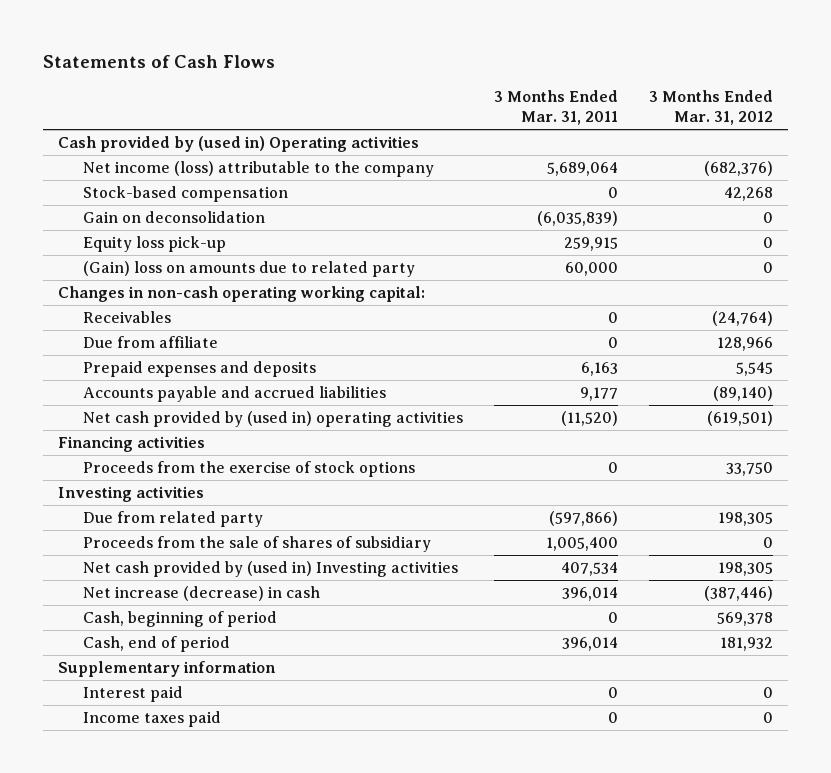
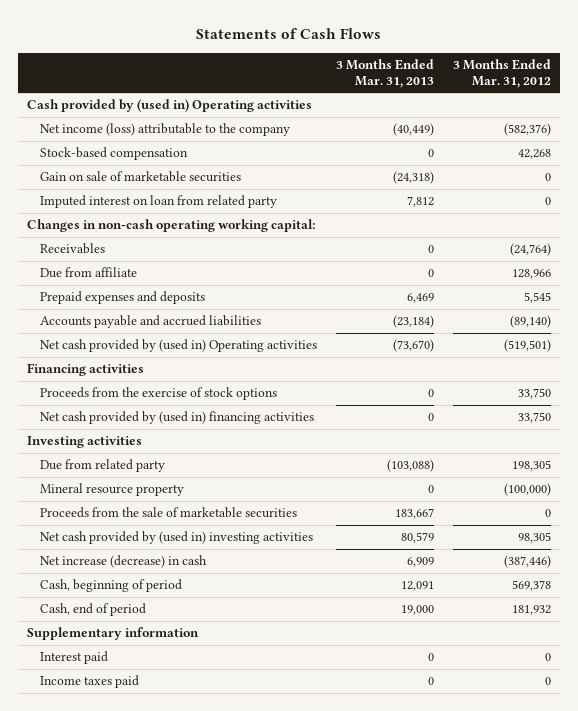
- | 3 Months Ended Mar. 31, 2011 | 3 Months Ended Mar. 31, 2012
+ | 3 Months Ended Mar. 31, 2013 | 3 Months Ended Mar. 31, 2012
- Net income (loss) attributable to the company | 5,689,064 | (682,376)
+ Net income (loss) attributable to the company | (40,449) | (582,376)
- Gain on deconsolidation | (6,035,839) | 0
- Equity loss pick-up | 259,915 | 0
- (Gain) loss on amounts due to related party | 60,000 | 0
+ Gain on sale of marketable securities | (24,318) | 0
+ Imputed interest on loan from related party | 7,812 | 0
- Net cash provided by (used in) operating activities | (11,520) | (619,501)
+ Net cash provided by (used in) Operating activities | (73,670) | (519,501)
+ Net cash provided by (used in) financing activities | 0 | 33,750
- Proceeds from the sale of shares of subsidiary | 1,005,400 | 0
- Net cash provided by (used in) Investing activities | 407,534 | 198,305
+ Mineral resource property | 0 | (100,000)
+ Proceeds from the sale of marketable securities | 183,667 | 0
+ Net cash provided by (used in) investing activities | 80,579 | 98,305

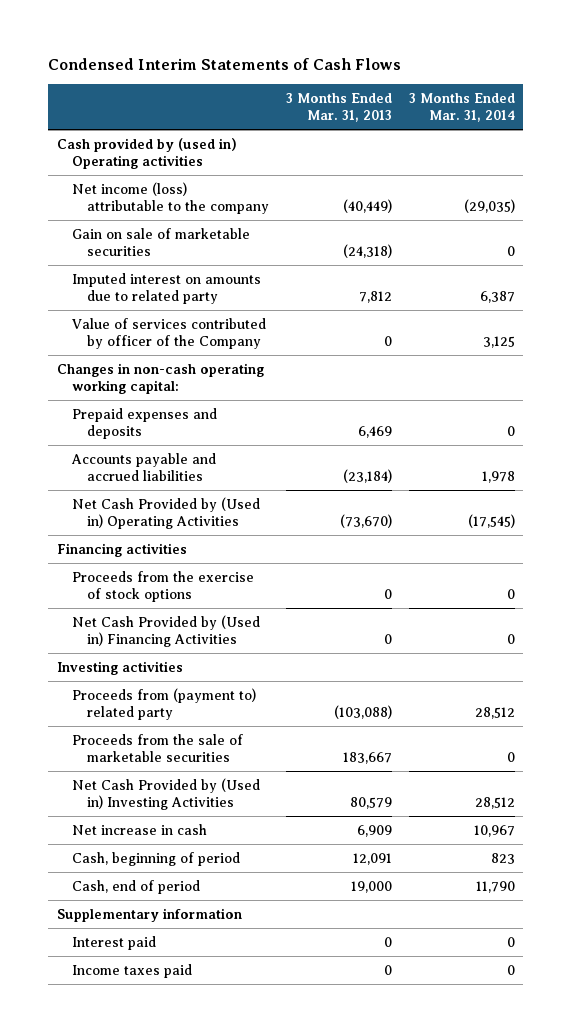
- Statements of Cash Flows
+ Condensed Interim Statements of Cash Flows
- | 3 Months Ended Mar. 31, 2013 | 3 Months Ended Mar. 31, 2012
+ | 3 Months Ended Mar. 31, 2013 | 3 Months Ended Mar. 31, 2014
- Stock-based compensation | 0 | 42,268
- Imputed interest on loan from related party | 7,812 | 0
+ Imputed interest on amounts due to related party | 7,812 | 6,387
+ Value of services contributed by officer of the Company | 0 | 3,125
- Receivables | 0 | (24,764)
- Due from affiliate | 0 | 128,966
- Net cash provided by (used in) Operating activities | (73,670) | (519,501)
+ Net Cash Provided by (Used in) Operating Activities | (73,670) | (17,545)
- Net cash provided by (used in) financing activities | 0 | 33,750
+ Net Cash Provided by (Used in) Financing Activities | 0 | 0
- Due from related party | (103,088) | 198,305
- Mineral resource property | 0 | (100,000)
+ Proceeds from (payment to) related party | (103,088) | 28,512
- Net cash provided by (used in) investing activities | 80,579 | 98,305
- Net increase (decrease) in cash | 6,909 | (387,446)
+ Net Cash Provided by (Used in) Investing Activities | 80,579 | 28,512
+ Net increase in cash | 6,909 | 10,967

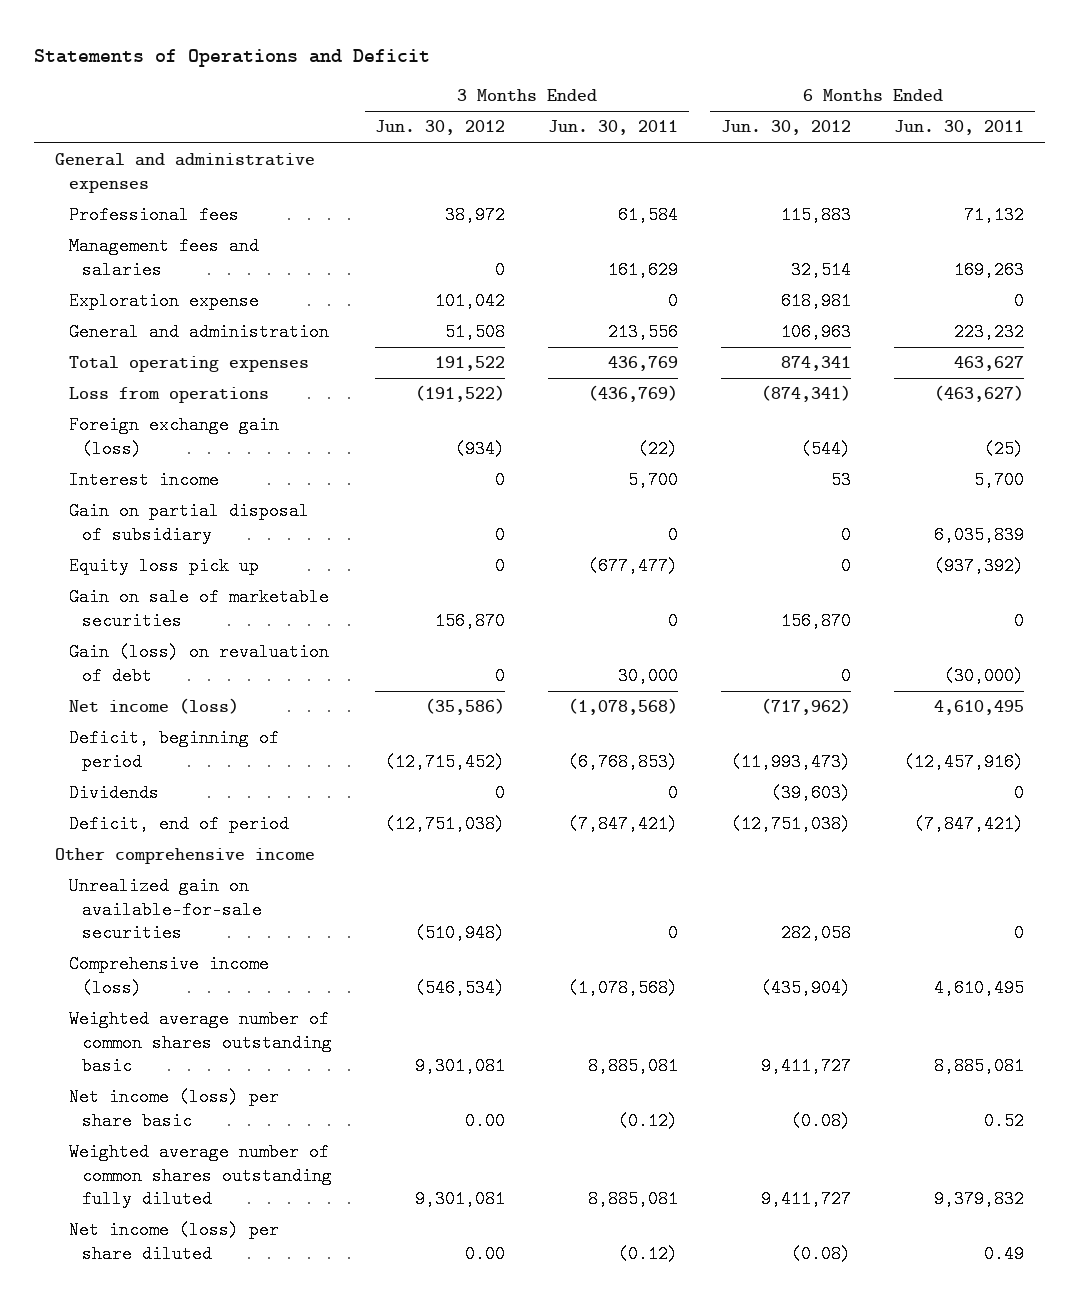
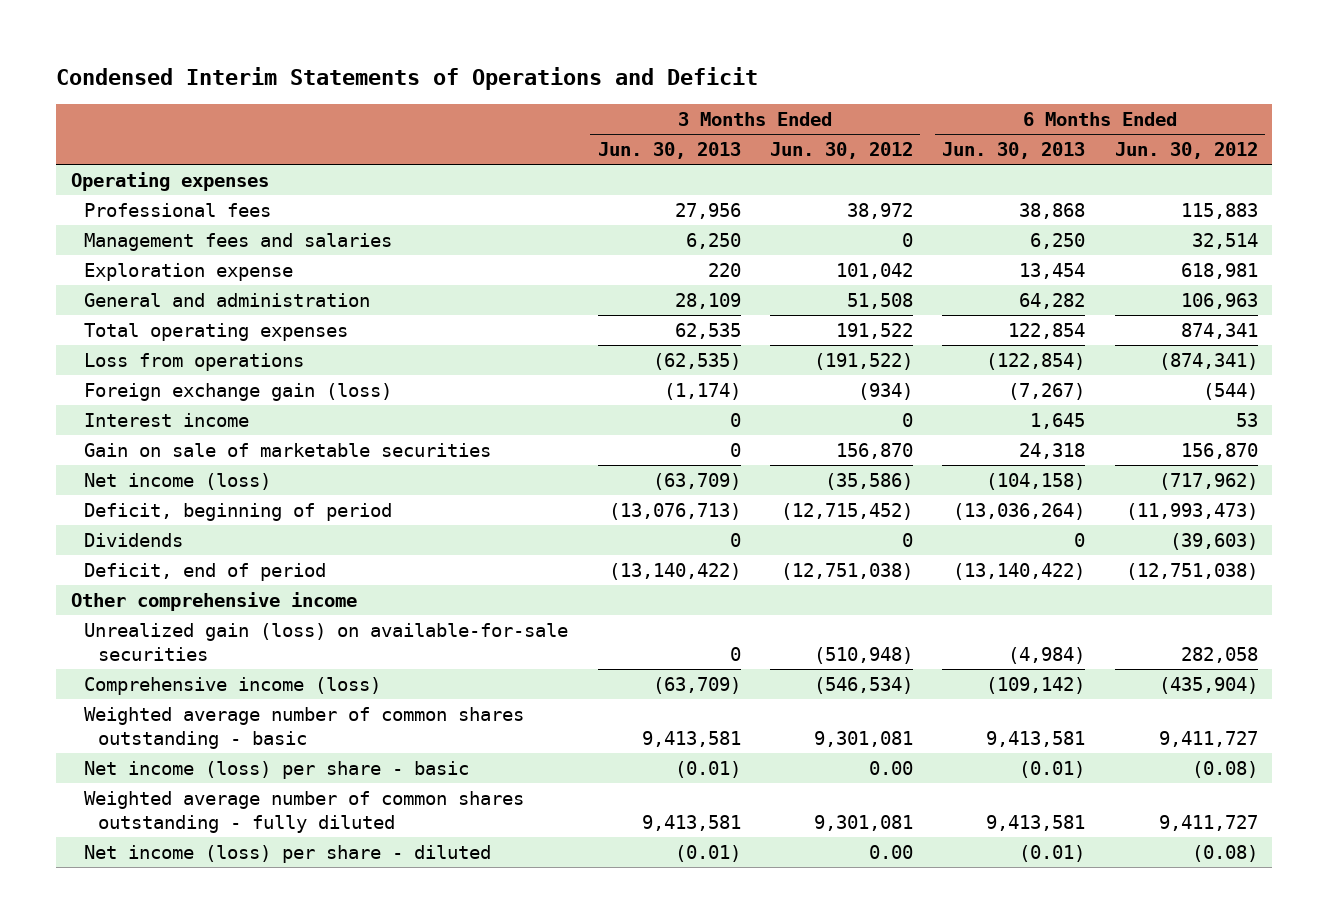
- Statements of Operations and Deficit
+ Condensed Interim Statements of Operations and Deficit
- | 3 Months Ended Jun. 30, 2012 | 3 Months Ended Jun. 30, 2011 | 6 Months Ended Jun. 30, 2012 | 6 Months Ended Jun. 30, 2011
+ | 3 Months Ended Jun. 30, 2013 | 3 Months Ended Jun. 30, 2012 | 6 Months Ended Jun. 30, 2013 | 6 Months Ended Jun. 30, 2012
- General and administrative expenses
+ Operating expenses
- Gain on partial disposal of subsidiary | 0 | 0 | 0 | 6,035,839
- Equity loss pick up | 0 | (677,477) | 0 | (937,392)
- Gain (loss) on revaluation of debt | 0 | 30,000 | 0 | (30,000)
- Unrealized gain on available-for-sale securities | (510,948) | 0 | 282,058 | 0
+ Unrealized gain (loss) on available-for-sale securities | 0 | (510,948) | (4,984) | 282,058
- Weighted average number of common shares outstanding basic | 9,301,081 | 8,885,081 | 9,411,727 | 8,885,081
- Net income (loss) per share basic | 0.00 | (0.12) | (0.08) | 0.52
- Weighted average number of common shares outstanding fully diluted | 9,301,081 | 8,885,081 | 9,411,727 | 9,379,832
- Net income (loss) per share diluted | 0.00 | (0.12) | (0.08) | 0.49
+ Weighted average number of common shares outstanding - basic | 9,413,581 | 9,301,081 | 9,413,581 | 9,411,727
+ Net income (loss) per share - basic | (0.01) | 0.00 | (0.01) | (0.08)
+ Weighted average number of common shares outstanding - fully diluted | 9,413,581 | 9,301,081 | 9,413,581 | 9,411,727
+ Net income (loss) per share - diluted | (0.01) | 0.00 | (0.01) | (0.08)

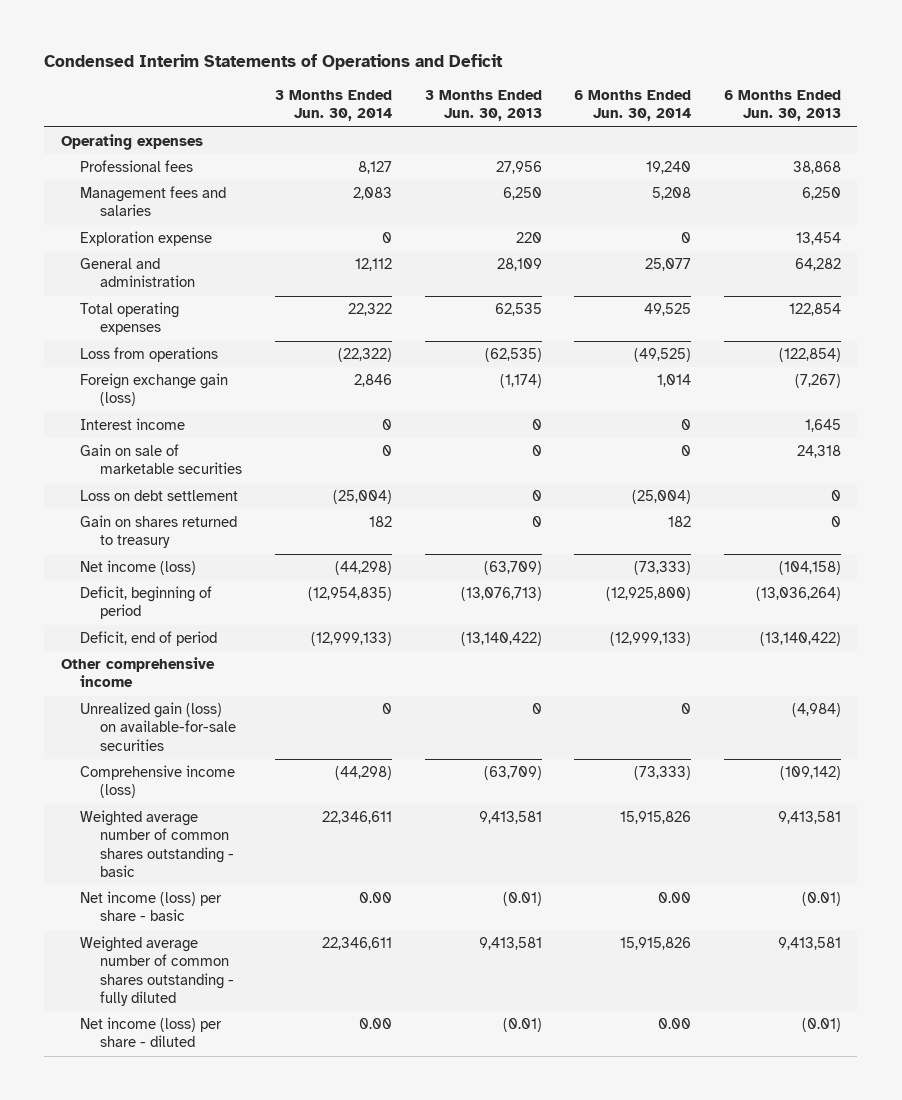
- | 3 Months Ended Jun. 30, 2013 | 3 Months Ended Jun. 30, 2012 | 6 Months Ended Jun. 30, 2013 | 6 Months Ended Jun. 30, 2012
+ | 3 Months Ended Jun. 30, 2014 | 3 Months Ended Jun. 30, 2013 | 6 Months Ended Jun. 30, 2014 | 6 Months Ended Jun. 30, 2013
+ Loss on debt settlement | (25,004) | 0 | (25,004) | 0
+ Gain on shares returned to treasury | 182 | 0 | 182 | 0
- Dividends | 0 | 0 | 0 | (39,603)

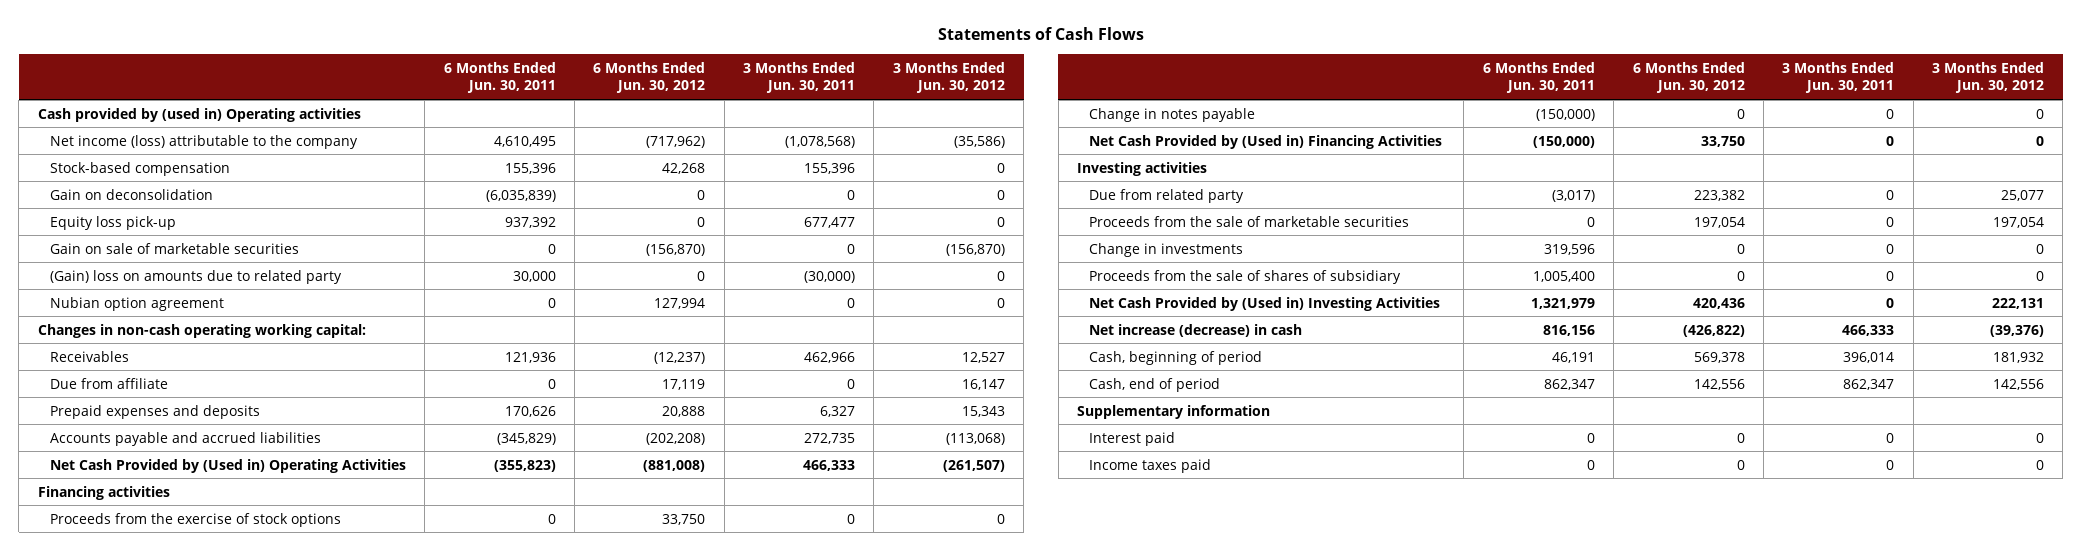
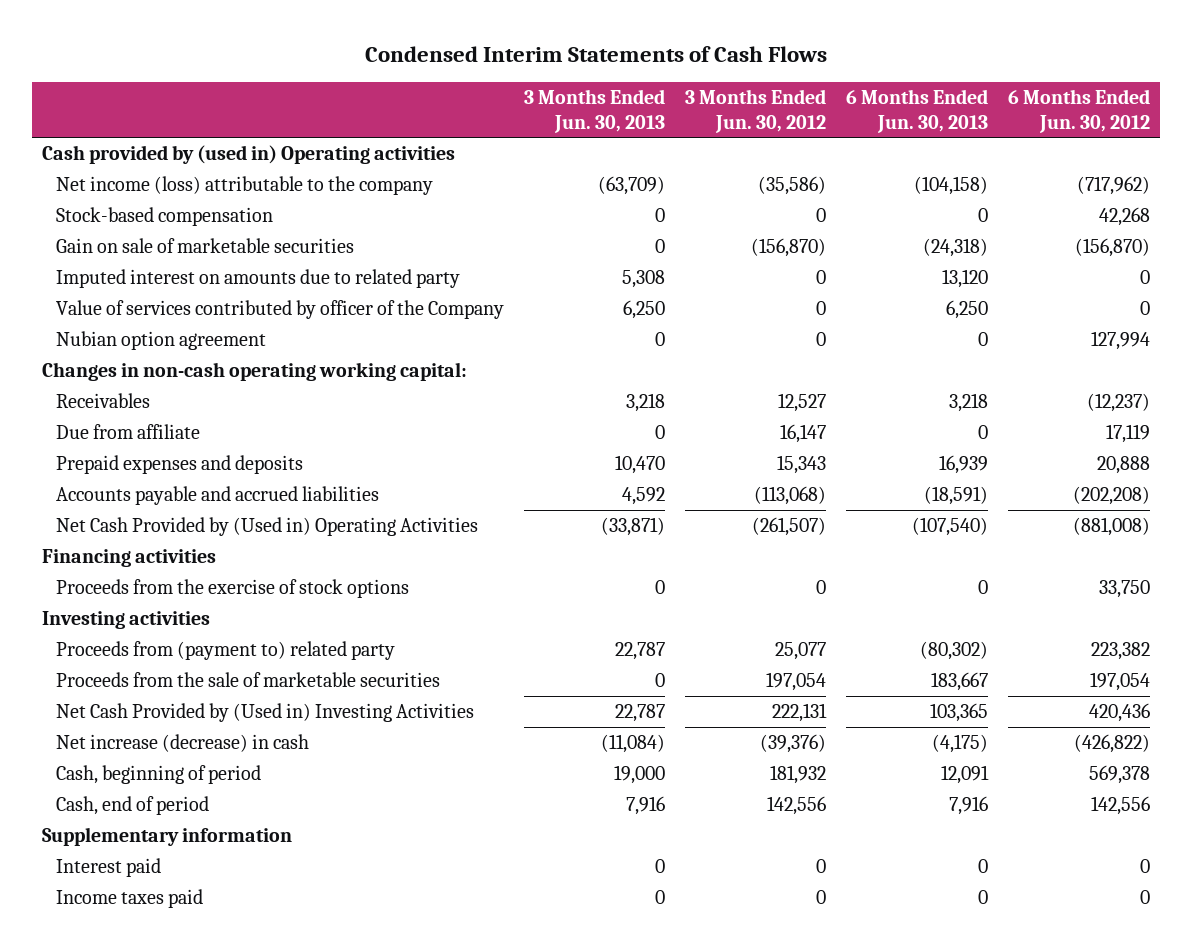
- Statements of Cash Flows
+ Condensed Interim Statements of Cash Flows
- | 6 Months Ended Jun. 30, 2011 | 6 Months Ended Jun. 30, 2012 | 3 Months Ended Jun. 30, 2011 | 3 Months Ended Jun. 30, 2012
+ | 3 Months Ended Jun. 30, 2013 | 3 Months Ended Jun. 30, 2012 | 6 Months Ended Jun. 30, 2013 | 6 Months Ended Jun. 30, 2012
- Gain on deconsolidation | (6,035,839) | 0 | 0 | 0
- Equity loss pick-up | 937,392 | 0 | 677,477 | 0
- (Gain) loss on amounts due to related party | 30,000 | 0 | (30,000) | 0
+ Imputed interest on amounts due to related party | 5,308 | 0 | 13,120 | 0
+ Value of services contributed by officer of the Company | 6,250 | 0 | 6,250 | 0
- Change in notes payable | (150,000) | 0 | 0 | 0
- Net Cash Provided by (Used in) Financing Activities | (150,000) | 33,750 | 0 | 0
- Due from related party | (3,017) | 223,382 | 0 | 25,077
+ Proceeds from (payment to) related party | 22,787 | 25,077 | (80,302) | 223,382
- Change in investments | 319,596 | 0 | 0 | 0
- Proceeds from the sale of shares of subsidiary | 1,005,400 | 0 | 0 | 0

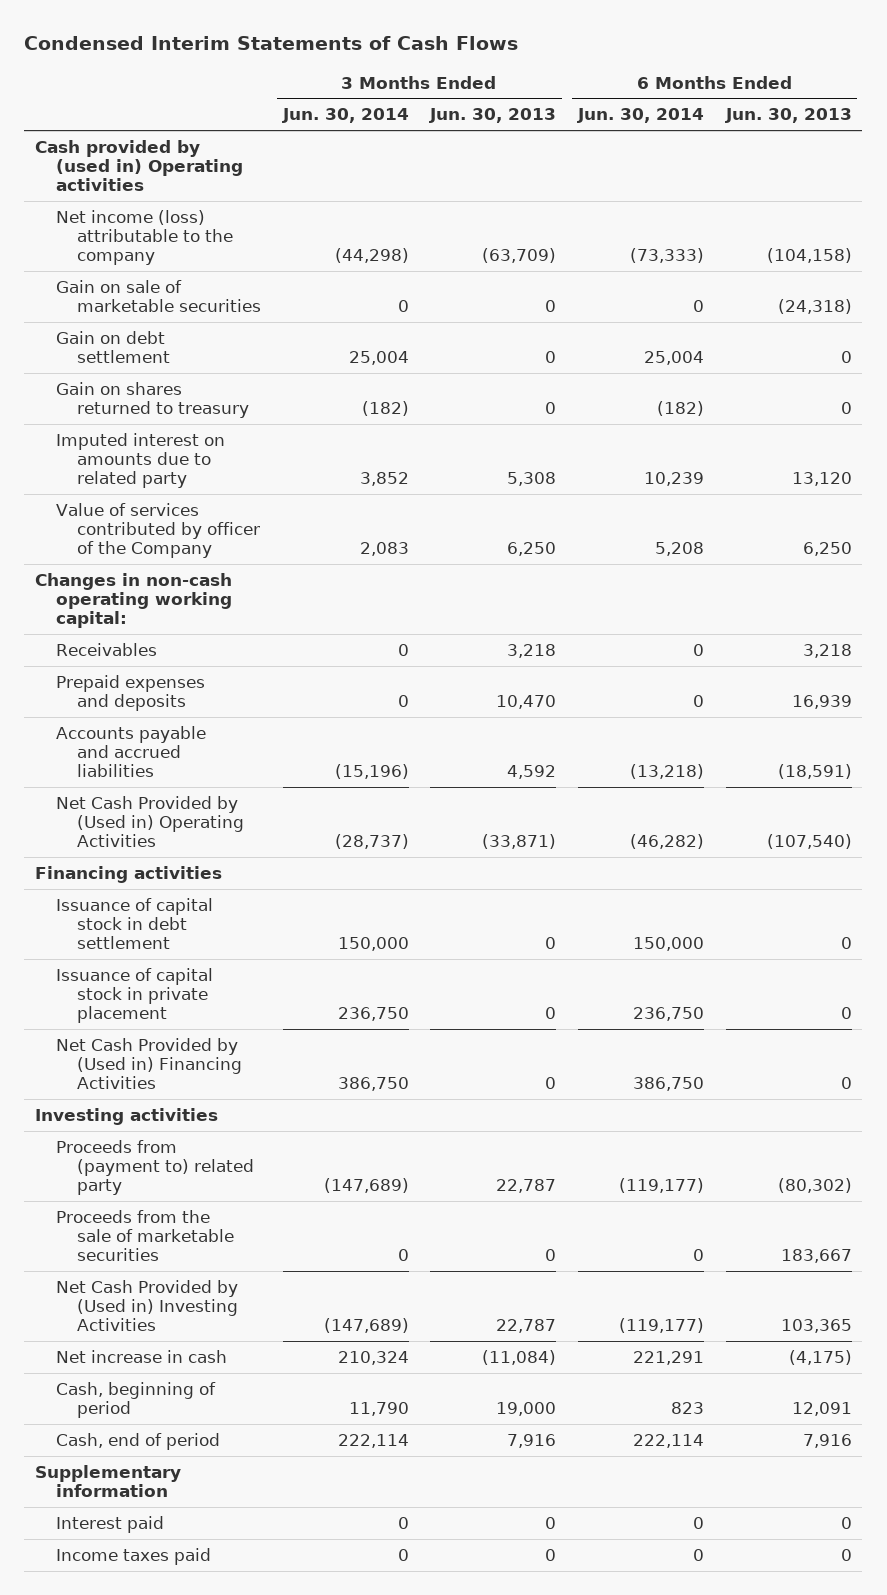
- | 3 Months Ended Jun. 30, 2013 | 3 Months Ended Jun. 30, 2012 | 6 Months Ended Jun. 30, 2013 | 6 Months Ended Jun. 30, 2012
+ | 3 Months Ended Jun. 30, 2014 | 3 Months Ended Jun. 30, 2013 | 6 Months Ended Jun. 30, 2014 | 6 Months Ended Jun. 30, 2013
- Stock-based compensation | 0 | 0 | 0 | 42,268
+ Gain on debt settlement | 25,004 | 0 | 25,004 | 0
+ Gain on shares returned to treasury | (182) | 0 | (182) | 0
- Nubian option agreement | 0 | 0 | 0 | 127,994
- Due from affiliate | 0 | 16,147 | 0 | 17,119
- Proceeds from the exercise of stock options | 0 | 0 | 0 | 33,750
+ Issuance of capital stock in debt settlement | 150,000 | 0 | 150,000 | 0
+ Issuance of capital stock in private placement | 236,750 | 0 | 236,750 | 0
+ Net Cash Provided by (Used in) Financing Activities | 386,750 | 0 | 386,750 | 0
- Net increase (decrease) in cash | (11,084) | (39,376) | (4,175) | (426,822)
+ Net increase in cash | 210,324 | (11,084) | 221,291 | (4,175)

